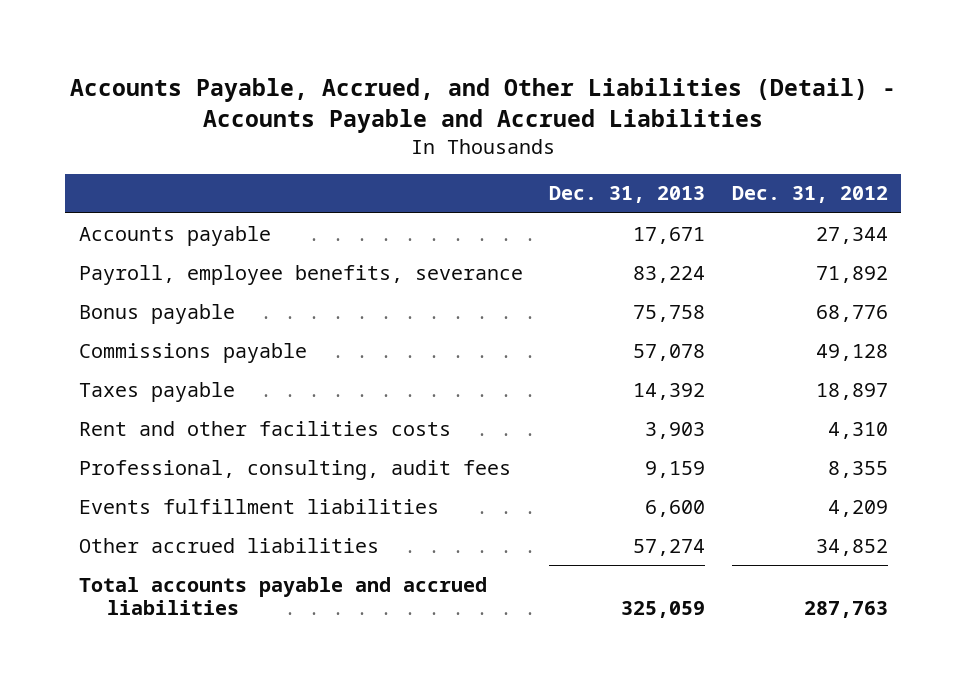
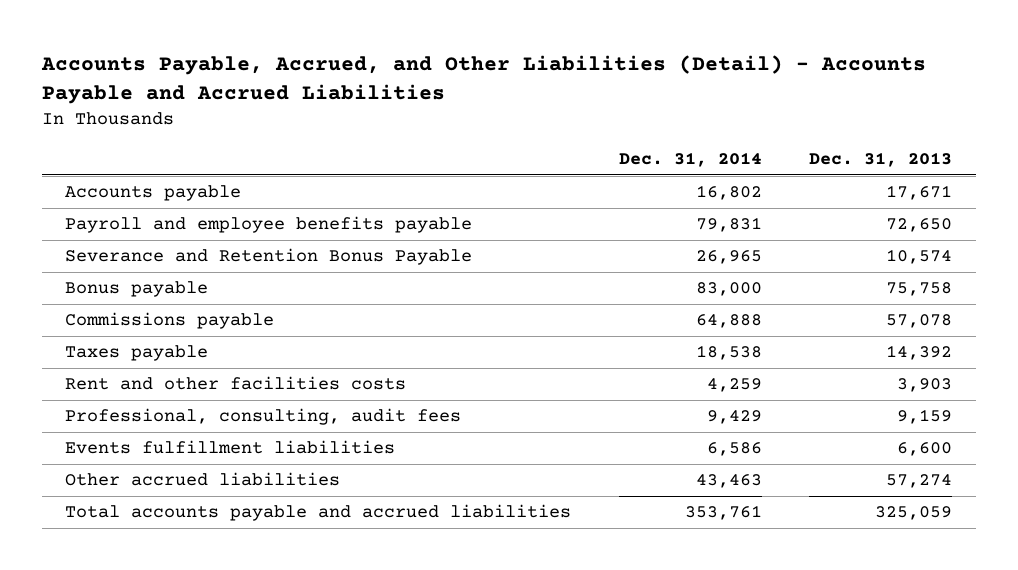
- | Dec. 31, 2013 | Dec. 31, 2012
+ | Dec. 31, 2014 | Dec. 31, 2013
- Payroll, employee benefits, severance | 83,224 | 71,892
+ Payroll and employee benefits payable | 79,831 | 72,650
+ Severance and Retention Bonus Payable | 26,965 | 10,574

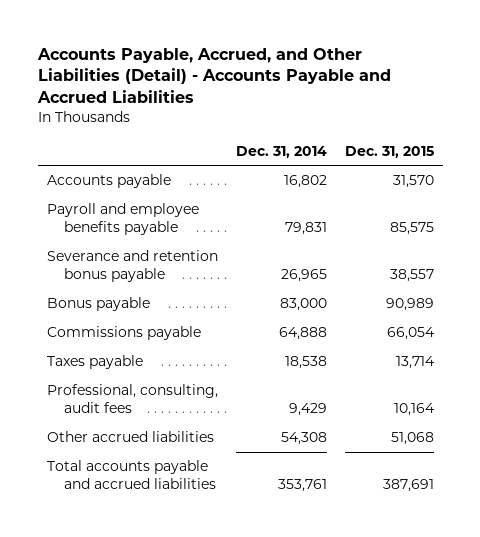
- | Dec. 31, 2014 | Dec. 31, 2013
+ | Dec. 31, 2014 | Dec. 31, 2015
- Severance and Retention Bonus Payable | 26,965 | 10,574
+ Severance and retention bonus payable | 26,965 | 38,557
- Rent and other facilities costs | 4,259 | 3,903
- Events fulfillment liabilities | 6,586 | 6,600
- Other accrued liabilities | 43,463 | 57,274
+ Other accrued liabilities | 54,308 | 51,068

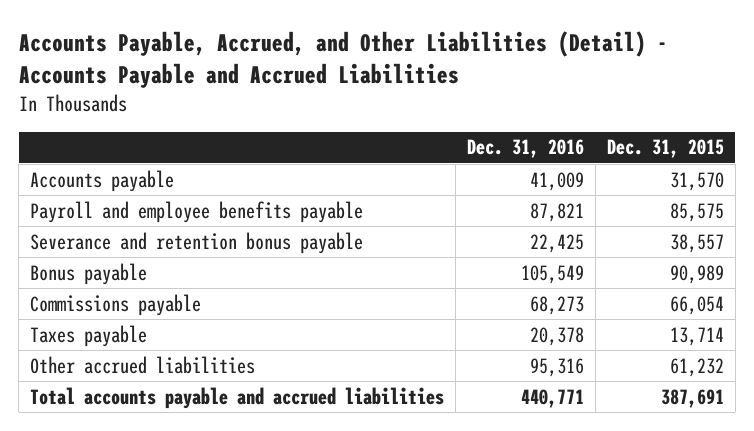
- | Dec. 31, 2014 | Dec. 31, 2015
+ | Dec. 31, 2016 | Dec. 31, 2015
- Professional, consulting, audit fees | 9,429 | 10,164
- Other accrued liabilities | 54,308 | 51,068
+ Other accrued liabilities | 95,316 | 61,232

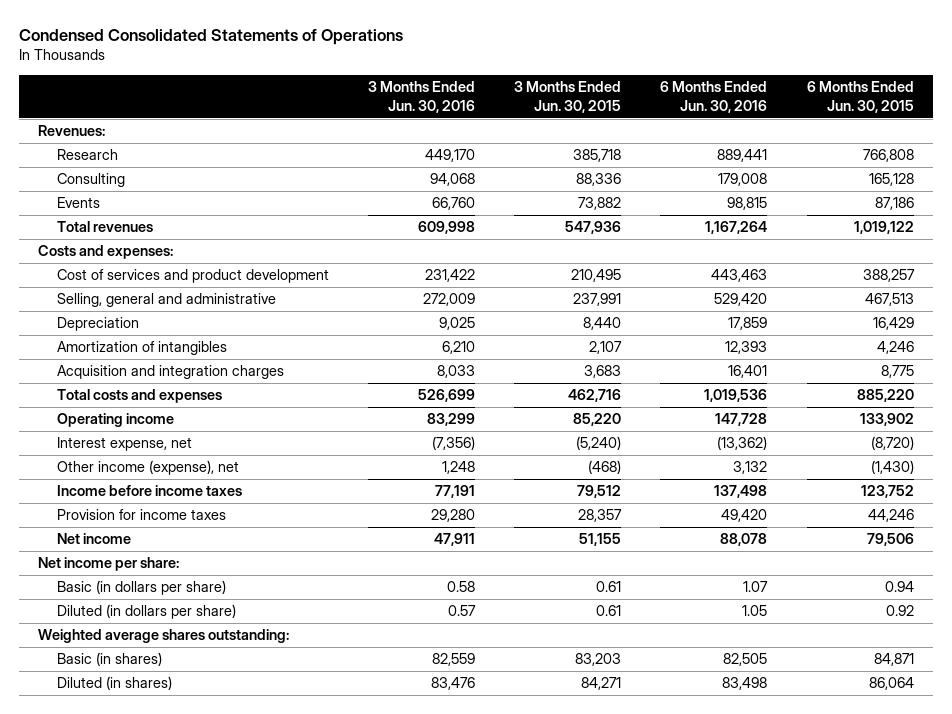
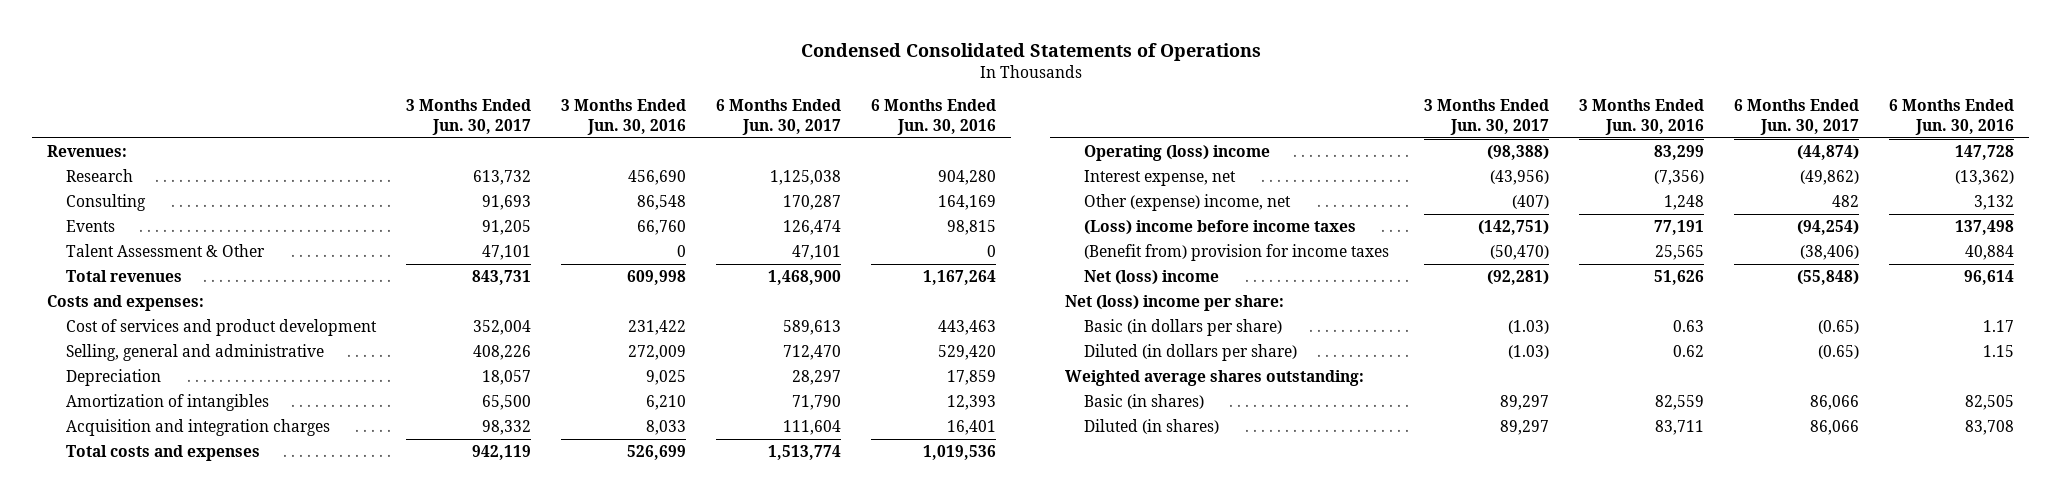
- | 3 Months Ended Jun. 30, 2016 | 3 Months Ended Jun. 30, 2015 | 6 Months Ended Jun. 30, 2016 | 6 Months Ended Jun. 30, 2015
+ | 3 Months Ended Jun. 30, 2017 | 3 Months Ended Jun. 30, 2016 | 6 Months Ended Jun. 30, 2017 | 6 Months Ended Jun. 30, 2016
- Research | 449,170 | 385,718 | 889,441 | 766,808
- Consulting | 94,068 | 88,336 | 179,008 | 165,128
+ Research | 613,732 | 456,690 | 1,125,038 | 904,280
+ Consulting | 91,693 | 86,548 | 170,287 | 164,169
+ Talent Assessment & Other | 47,101 | 0 | 47,101 | 0
- Operating income | 83,299 | 85,220 | 147,728 | 133,902
+ Operating (loss) income | (98,388) | 83,299 | (44,874) | 147,728
- Other income (expense), net | 1,248 | (468) | 3,132 | (1,430)
- Income before income taxes | 77,191 | 79,512 | 137,498 | 123,752
- Provision for income taxes | 29,280 | 28,357 | 49,420 | 44,246
- Net income | 47,911 | 51,155 | 88,078 | 79,506
- Net income per share:
- Basic (in dollars per share) | 0.58 | 0.61 | 1.07 | 0.94
- Diluted (in dollars per share) | 0.57 | 0.61 | 1.05 | 0.92
+ Other (expense) income, net | (407) | 1,248 | 482 | 3,132
+ (Loss) income before income taxes | (142,751) | 77,191 | (94,254) | 137,498
+ (Benefit from) provision for income taxes | (50,470) | 25,565 | (38,406) | 40,884
+ Net (loss) income | (92,281) | 51,626 | (55,848) | 96,614
+ Net (loss) income per share:
+ Basic (in dollars per share) | (1.03) | 0.63 | (0.65) | 1.17
+ Diluted (in dollars per share) | (1.03) | 0.62 | (0.65) | 1.15
- Diluted (in shares) | 83,476 | 84,271 | 83,498 | 86,064
+ Diluted (in shares) | 89,297 | 83,711 | 86,066 | 83,708

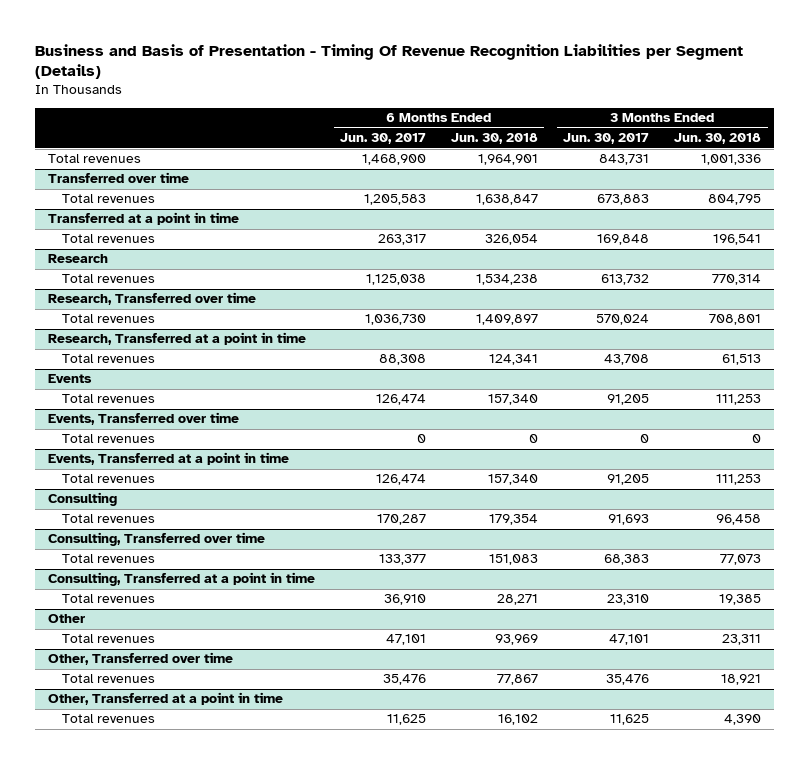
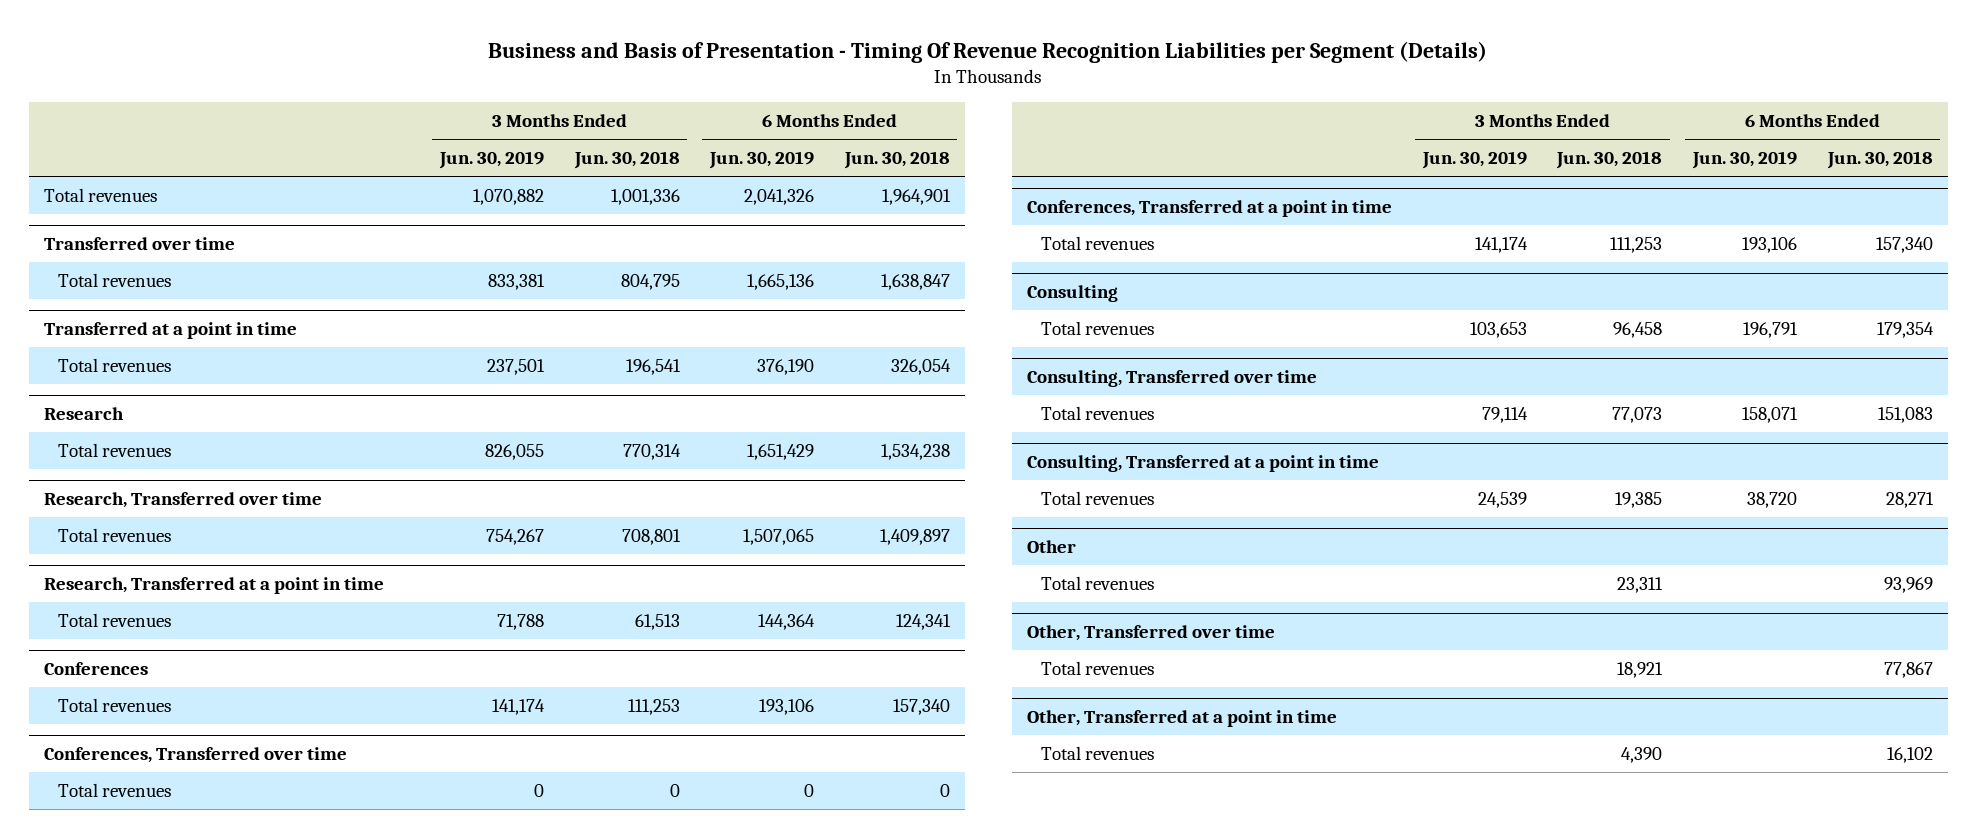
- | 6 Months Ended Jun. 30, 2017 | 6 Months Ended Jun. 30, 2018 | 3 Months Ended Jun. 30, 2017 | 3 Months Ended Jun. 30, 2018
+ | 3 Months Ended Jun. 30, 2019 | 3 Months Ended Jun. 30, 2018 | 6 Months Ended Jun. 30, 2019 | 6 Months Ended Jun. 30, 2018
- Events
+ Conferences
- Events, Transferred over time
+ Conferences, Transferred over time
- Events, Transferred at a point in time
+ Conferences, Transferred at a point in time

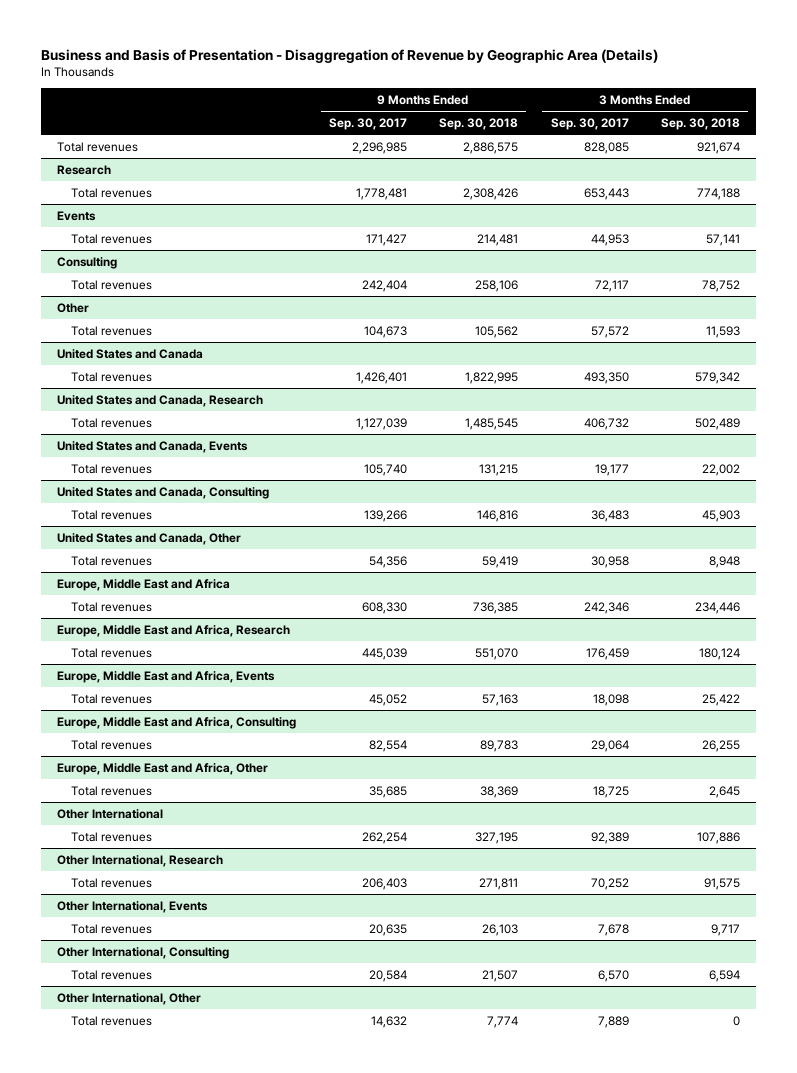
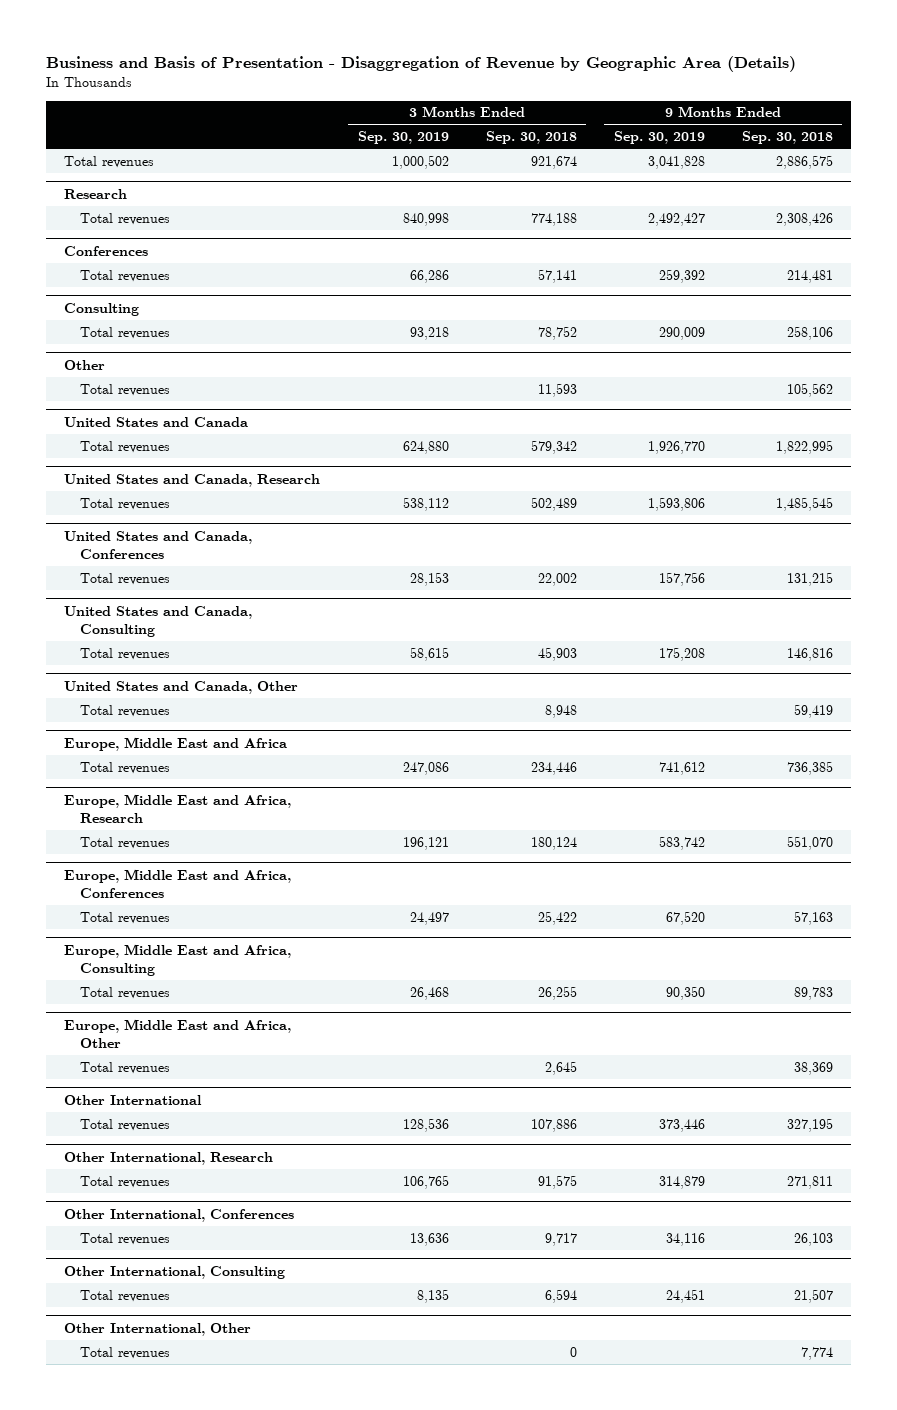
- | 9 Months Ended Sep. 30, 2017 | 9 Months Ended Sep. 30, 2018 | 3 Months Ended Sep. 30, 2017 | 3 Months Ended Sep. 30, 2018
+ | 3 Months Ended Sep. 30, 2019 | 3 Months Ended Sep. 30, 2018 | 9 Months Ended Sep. 30, 2019 | 9 Months Ended Sep. 30, 2018
- Events
+ Conferences
- United States and Canada, Events
+ United States and Canada, Conferences
- Europe, Middle East and Africa, Events
+ Europe, Middle East and Africa, Conferences
- Other International, Events
+ Other International, Conferences

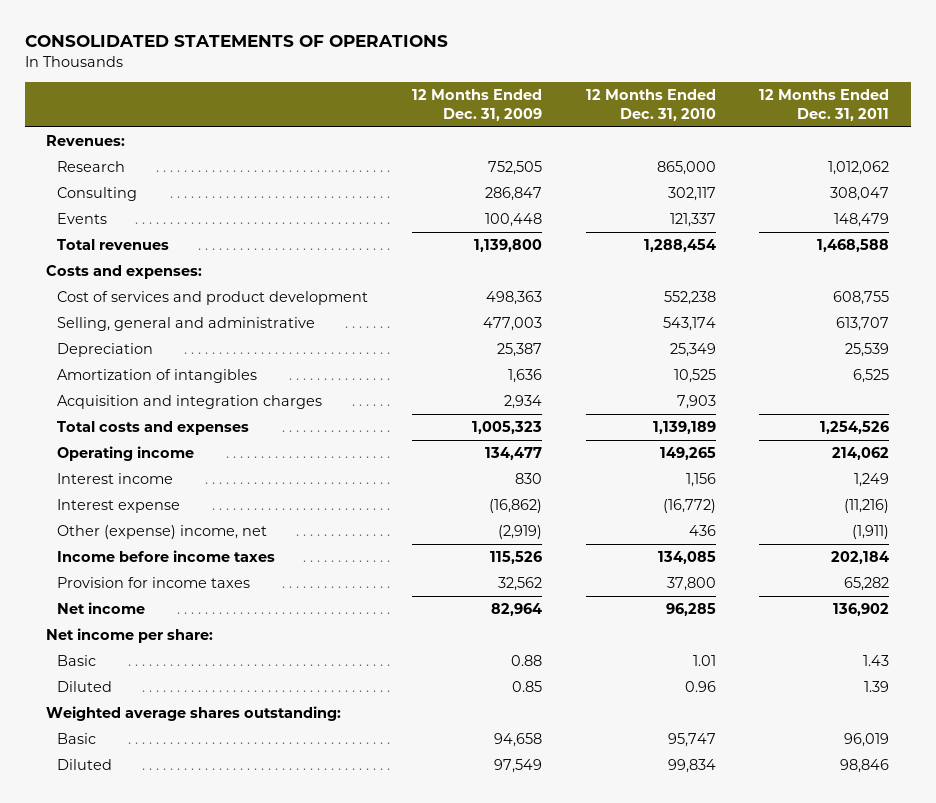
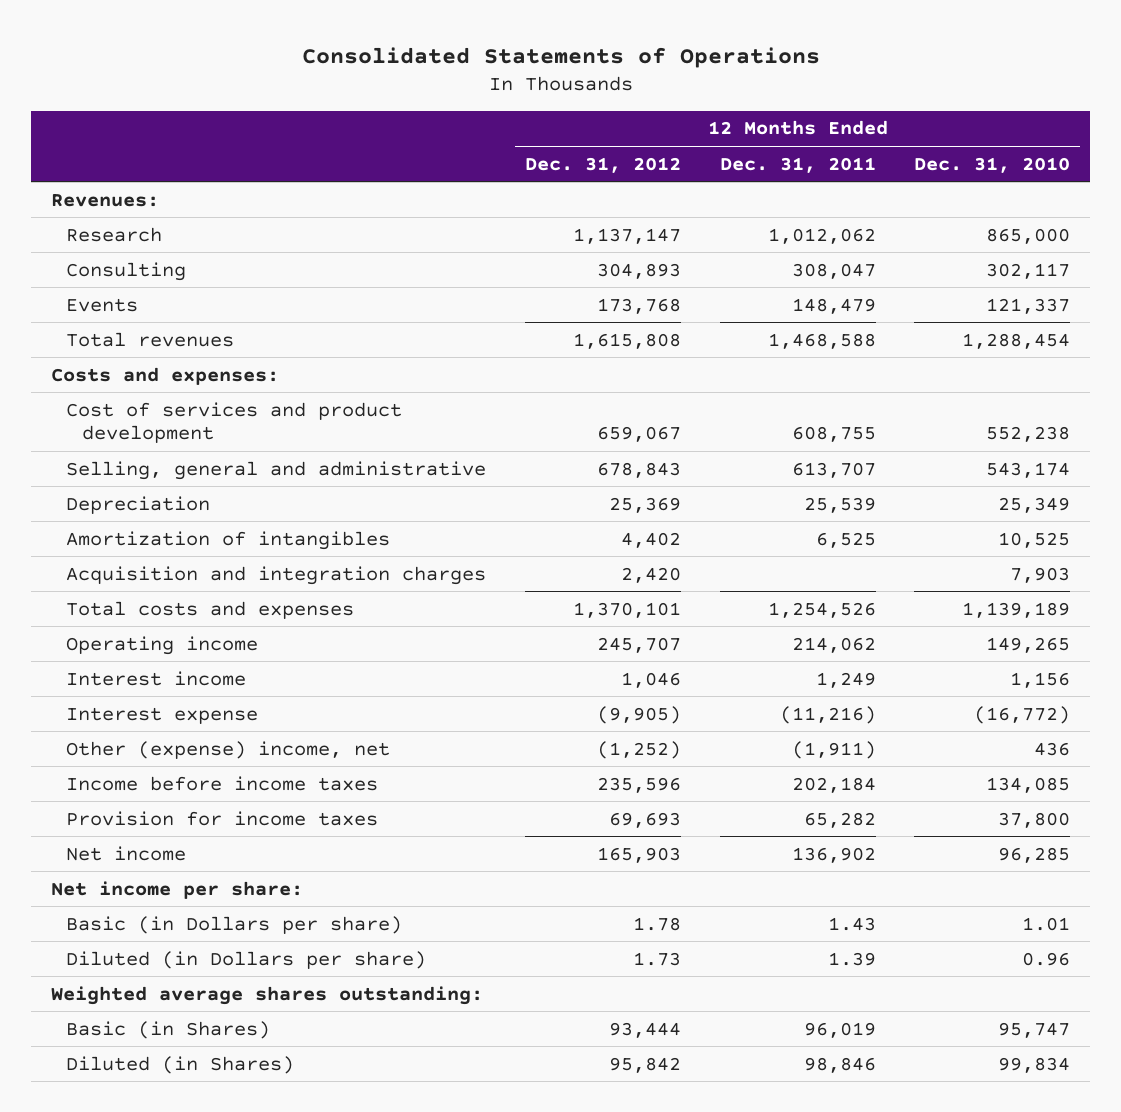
- CONSOLIDATED STATEMENTS OF OPERATIONS
+ Consolidated Statements of Operations
- | 12 Months Ended Dec. 31, 2009 | 12 Months Ended Dec. 31, 2010 | 12 Months Ended Dec. 31, 2011
+ | 12 Months Ended Dec. 31, 2012 | 12 Months Ended Dec. 31, 2011 | 12 Months Ended Dec. 31, 2010
- Basic | 0.88 | 1.01 | 1.43
- Diluted | 0.85 | 0.96 | 1.39
+ Basic (in Dollars per share) | 1.78 | 1.43 | 1.01
+ Diluted (in Dollars per share) | 1.73 | 1.39 | 0.96
- Basic | 94,658 | 95,747 | 96,019
- Diluted | 97,549 | 99,834 | 98,846
+ Basic (in Shares) | 93,444 | 96,019 | 95,747
+ Diluted (in Shares) | 95,842 | 98,846 | 99,834

